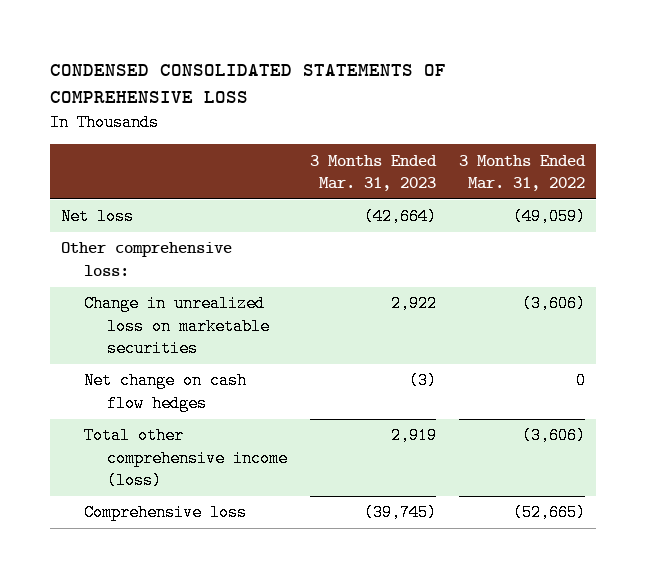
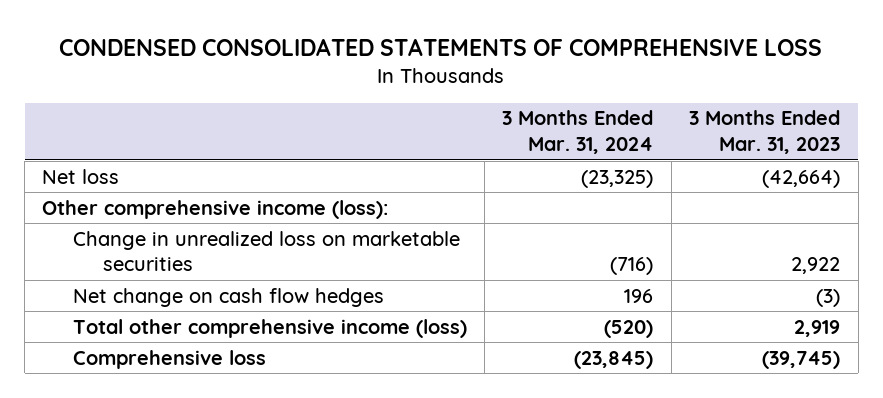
- | 3 Months Ended Mar. 31, 2023 | 3 Months Ended Mar. 31, 2022
+ | 3 Months Ended Mar. 31, 2024 | 3 Months Ended Mar. 31, 2023
- Other comprehensive loss:
+ Other comprehensive income (loss):

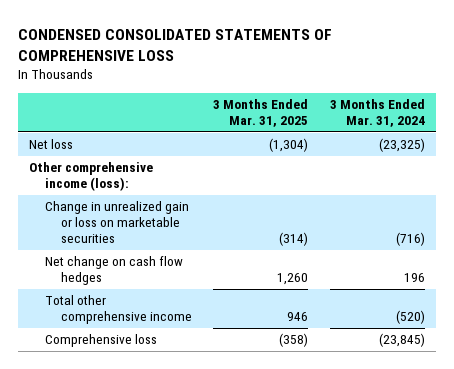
- | 3 Months Ended Mar. 31, 2024 | 3 Months Ended Mar. 31, 2023
+ | 3 Months Ended Mar. 31, 2025 | 3 Months Ended Mar. 31, 2024
- Change in unrealized loss on marketable securities | (716) | 2,922
+ Change in unrealized gain or loss on marketable securities | (314) | (716)
- Total other comprehensive income (loss) | (520) | 2,919
+ Total other comprehensive income | 946 | (520)

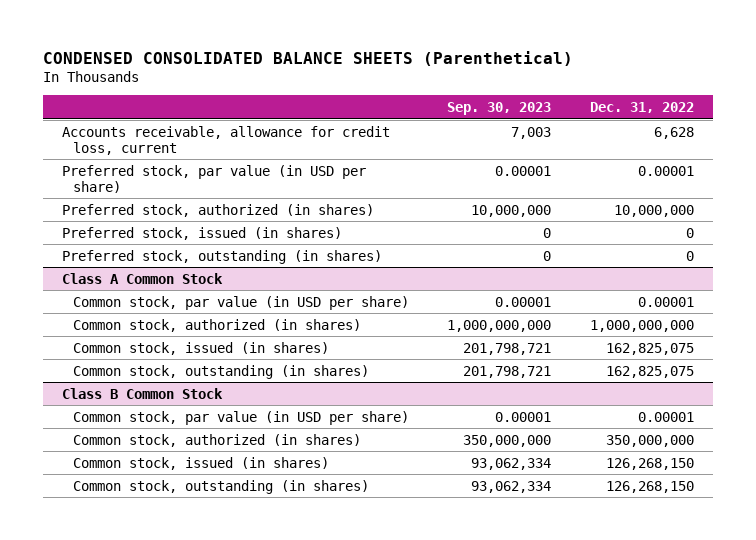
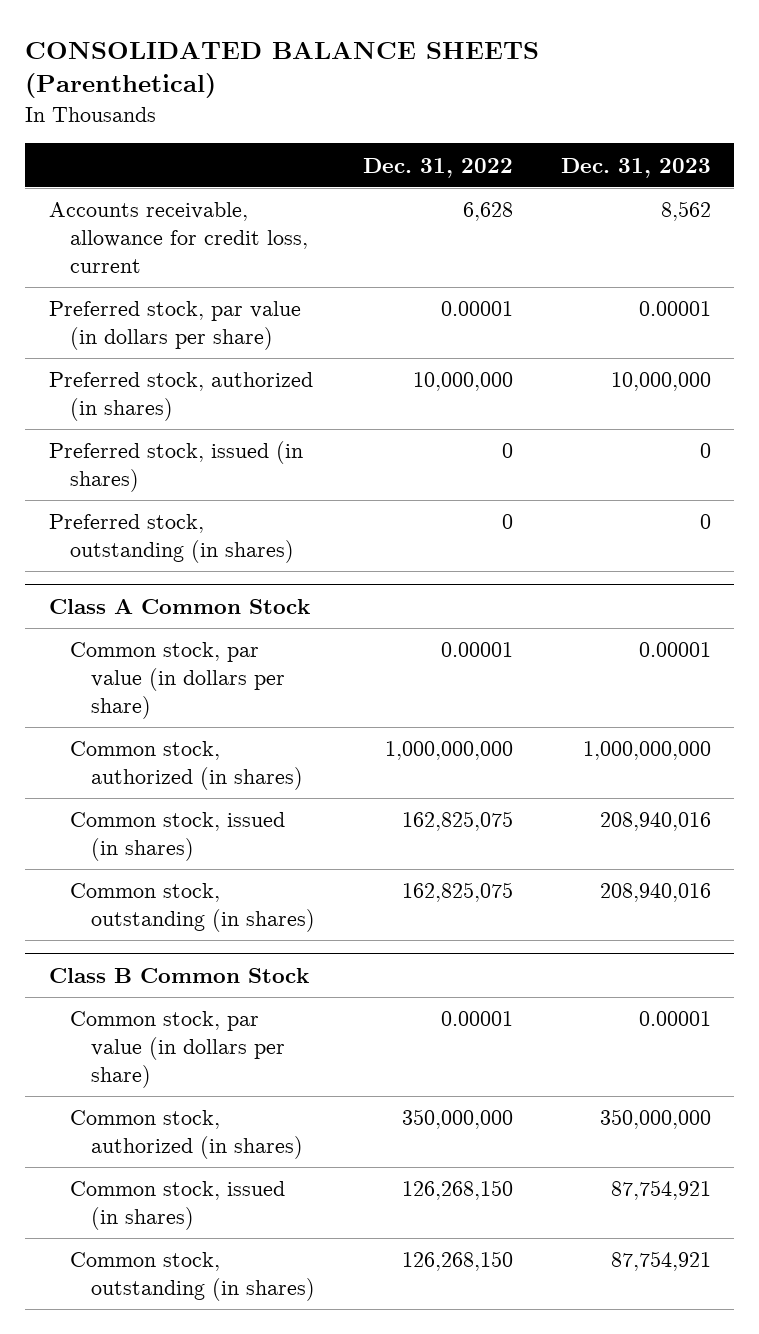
- CONDENSED CONSOLIDATED BALANCE SHEETS (Parenthetical)
+ CONSOLIDATED BALANCE SHEETS (Parenthetical)
- | Sep. 30, 2023 | Dec. 31, 2022
+ | Dec. 31, 2022 | Dec. 31, 2023
- Preferred stock, par value (in USD per share) | 0.00001 | 0.00001
+ Preferred stock, par value (in dollars per share) | 0.00001 | 0.00001
@ Class A Common Stock
- Common stock, par value (in USD per share) | 0.00001 | 0.00001
+ Common stock, par value (in dollars per share) | 0.00001 | 0.00001
@ Class B Common Stock
- Common stock, par value (in USD per share) | 0.00001 | 0.00001
+ Common stock, par value (in dollars per share) | 0.00001 | 0.00001

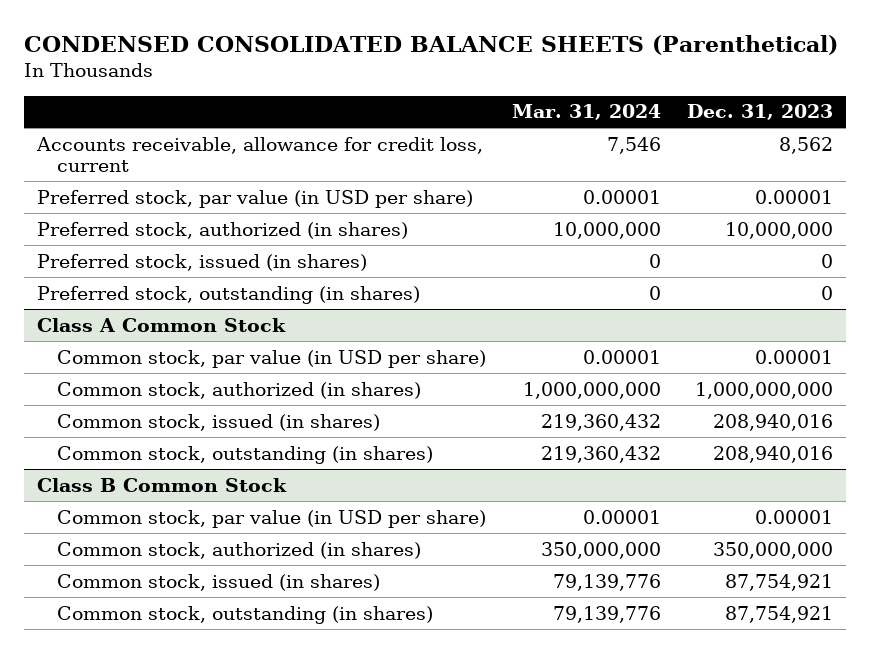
- CONSOLIDATED BALANCE SHEETS (Parenthetical)
+ CONDENSED CONSOLIDATED BALANCE SHEETS (Parenthetical)
- | Dec. 31, 2022 | Dec. 31, 2023
+ | Mar. 31, 2024 | Dec. 31, 2023
- Preferred stock, par value (in dollars per share) | 0.00001 | 0.00001
+ Preferred stock, par value (in USD per share) | 0.00001 | 0.00001
@ Class A Common Stock
- Common stock, par value (in dollars per share) | 0.00001 | 0.00001
+ Common stock, par value (in USD per share) | 0.00001 | 0.00001
@ Class B Common Stock
- Common stock, par value (in dollars per share) | 0.00001 | 0.00001
+ Common stock, par value (in USD per share) | 0.00001 | 0.00001

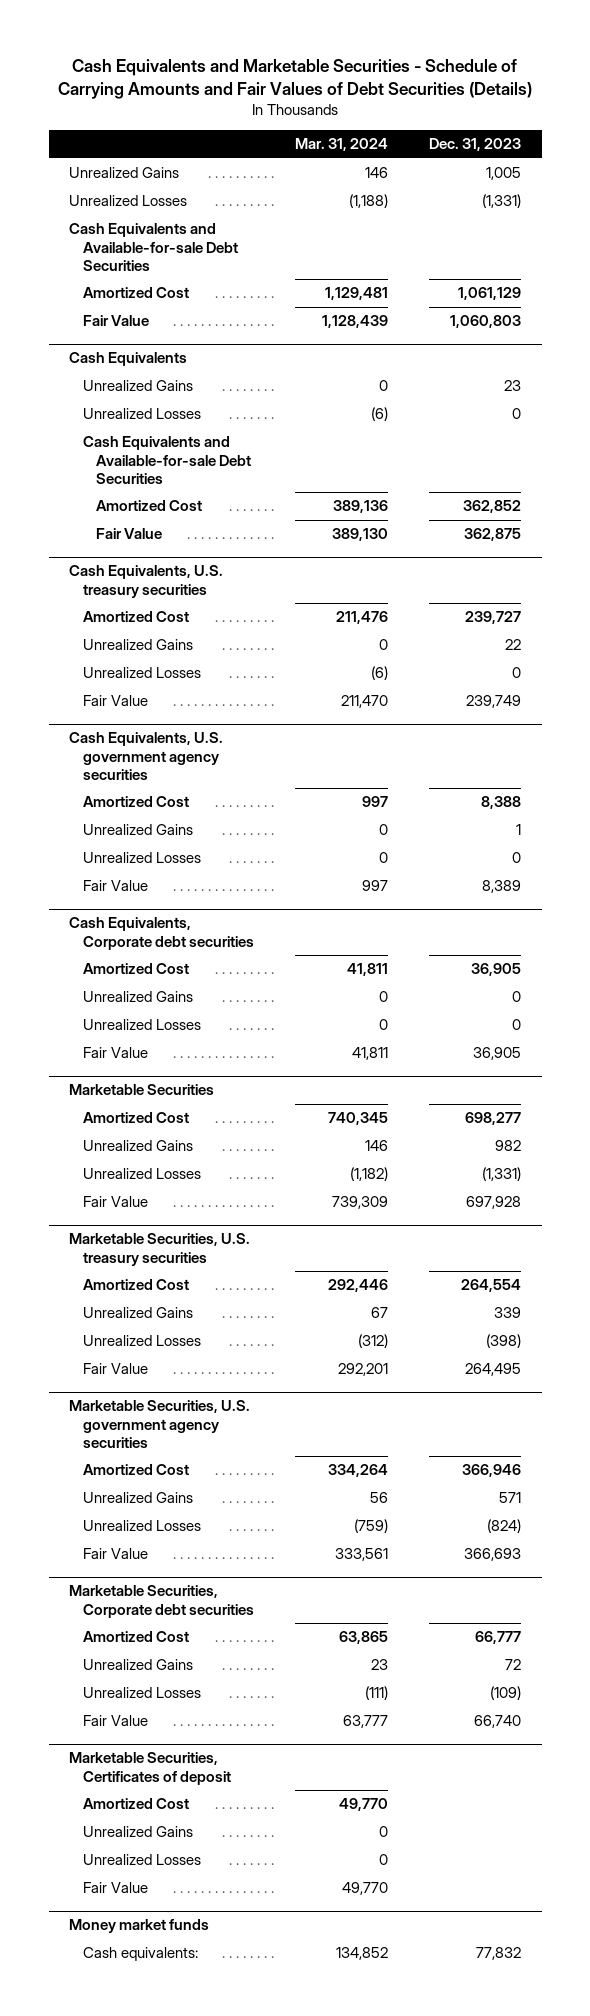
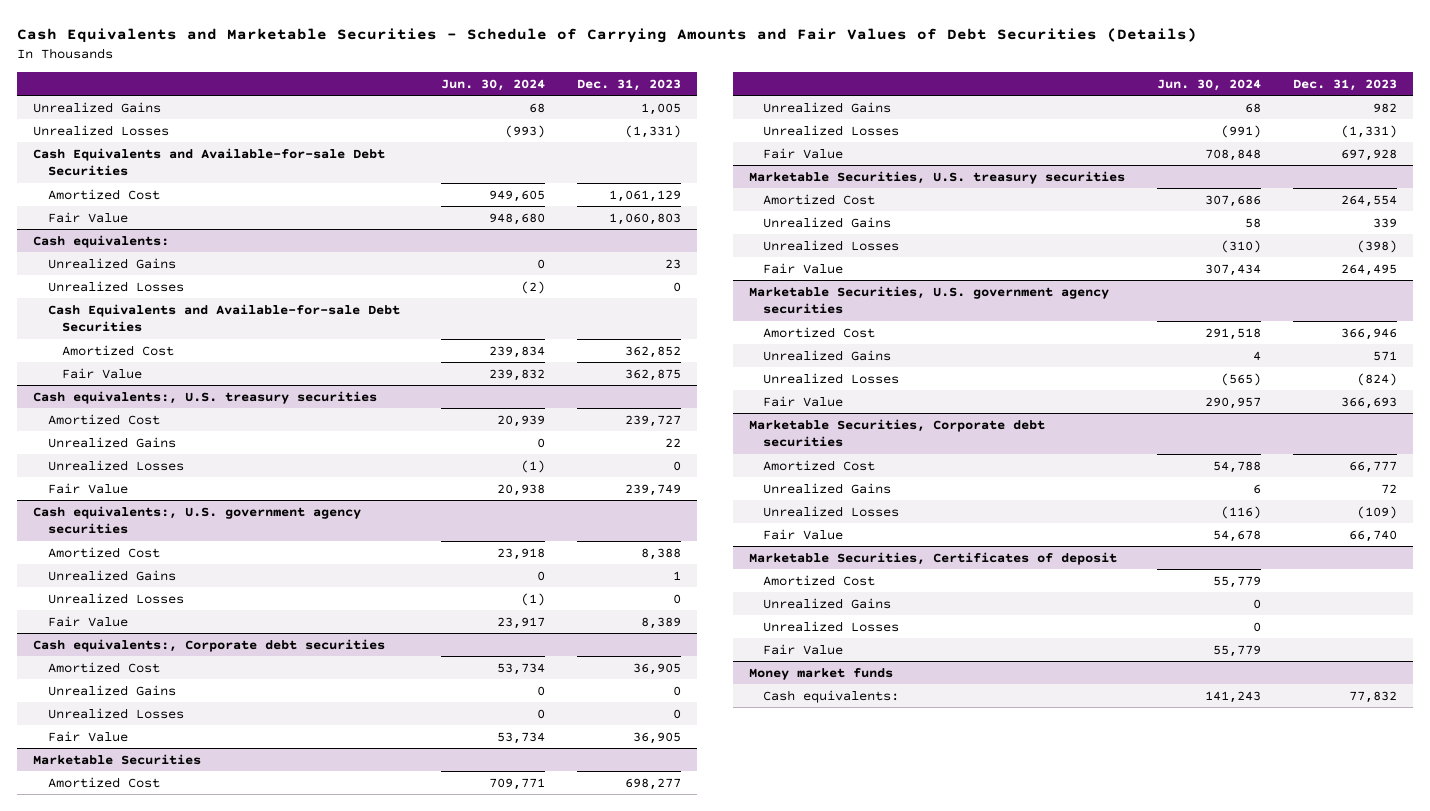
- | Mar. 31, 2024 | Dec. 31, 2023
+ | Jun. 30, 2024 | Dec. 31, 2023
- Cash Equivalents
+ Cash equivalents:
- Cash Equivalents, U.S. treasury securities
+ Cash equivalents:, U.S. treasury securities
- Cash Equivalents, U.S. government agency securities
+ Cash equivalents:, U.S. government agency securities
- Cash Equivalents, Corporate debt securities
+ Cash equivalents:, Corporate debt securities

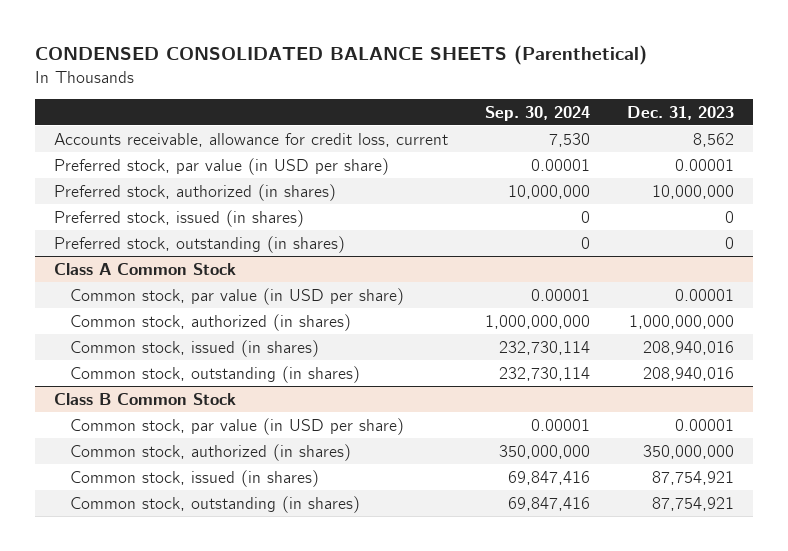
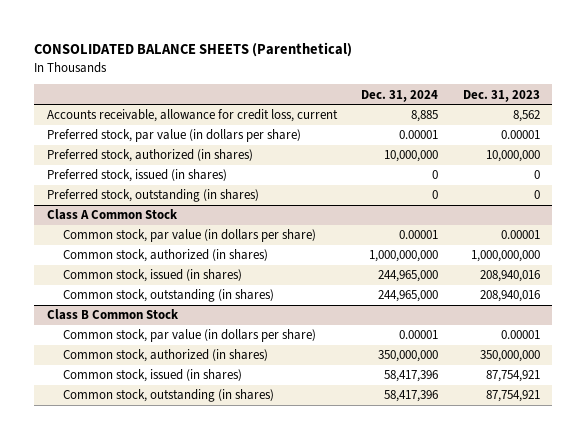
- CONDENSED CONSOLIDATED BALANCE SHEETS (Parenthetical)
+ CONSOLIDATED BALANCE SHEETS (Parenthetical)
- | Sep. 30, 2024 | Dec. 31, 2023
+ | Dec. 31, 2024 | Dec. 31, 2023
- Preferred stock, par value (in USD per share) | 0.00001 | 0.00001
+ Preferred stock, par value (in dollars per share) | 0.00001 | 0.00001
@ Class A Common Stock
- Common stock, par value (in USD per share) | 0.00001 | 0.00001
+ Common stock, par value (in dollars per share) | 0.00001 | 0.00001
@ Class B Common Stock
- Common stock, par value (in USD per share) | 0.00001 | 0.00001
+ Common stock, par value (in dollars per share) | 0.00001 | 0.00001

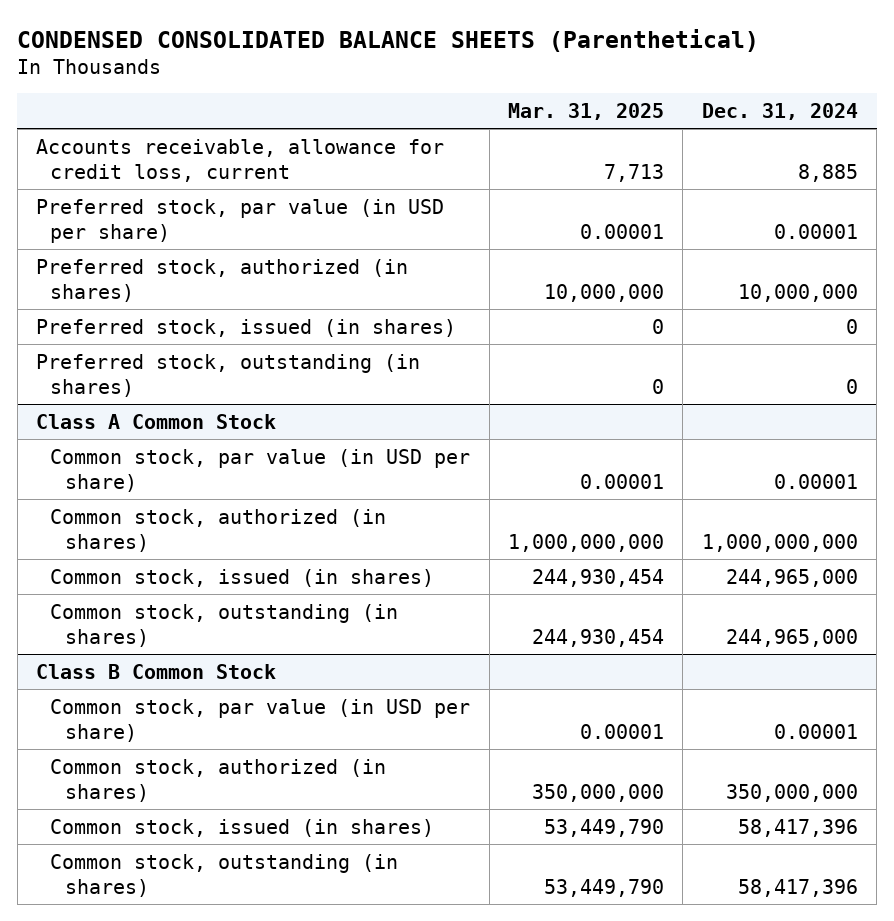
- CONSOLIDATED BALANCE SHEETS (Parenthetical)
+ CONDENSED CONSOLIDATED BALANCE SHEETS (Parenthetical)
- | Dec. 31, 2024 | Dec. 31, 2023
+ | Mar. 31, 2025 | Dec. 31, 2024
- Preferred stock, par value (in dollars per share) | 0.00001 | 0.00001
+ Preferred stock, par value (in USD per share) | 0.00001 | 0.00001
@ Class A Common Stock
- Common stock, par value (in dollars per share) | 0.00001 | 0.00001
+ Common stock, par value (in USD per share) | 0.00001 | 0.00001
@ Class B Common Stock
- Common stock, par value (in dollars per share) | 0.00001 | 0.00001
+ Common stock, par value (in USD per share) | 0.00001 | 0.00001

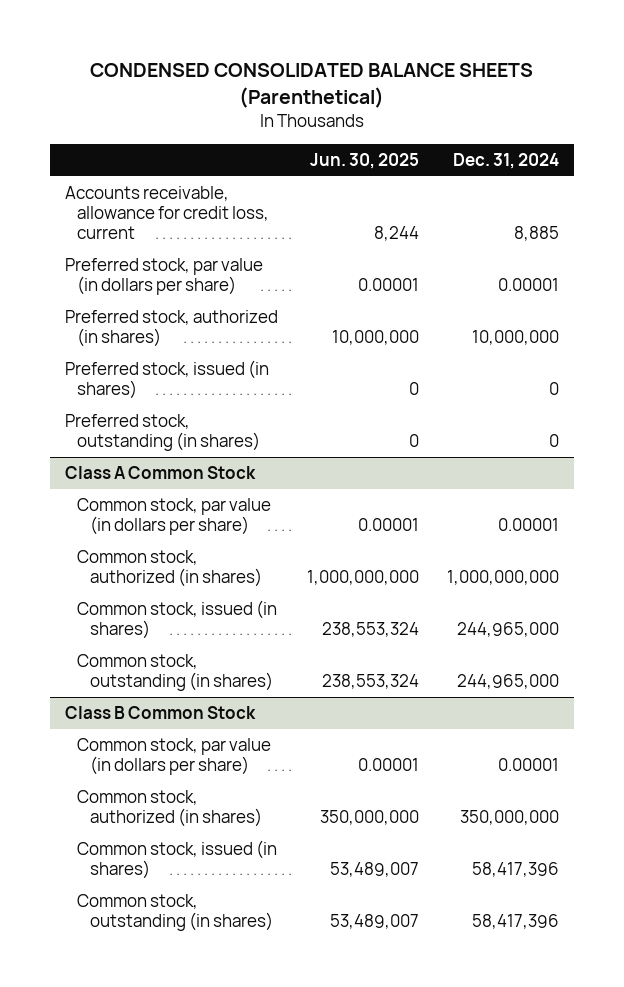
- | Mar. 31, 2025 | Dec. 31, 2024
+ | Jun. 30, 2025 | Dec. 31, 2024
- Preferred stock, par value (in USD per share) | 0.00001 | 0.00001
+ Preferred stock, par value (in dollars per share) | 0.00001 | 0.00001
@ Class A Common Stock
- Common stock, par value (in USD per share) | 0.00001 | 0.00001
+ Common stock, par value (in dollars per share) | 0.00001 | 0.00001
@ Class B Common Stock
- Common stock, par value (in USD per share) | 0.00001 | 0.00001
+ Common stock, par value (in dollars per share) | 0.00001 | 0.00001

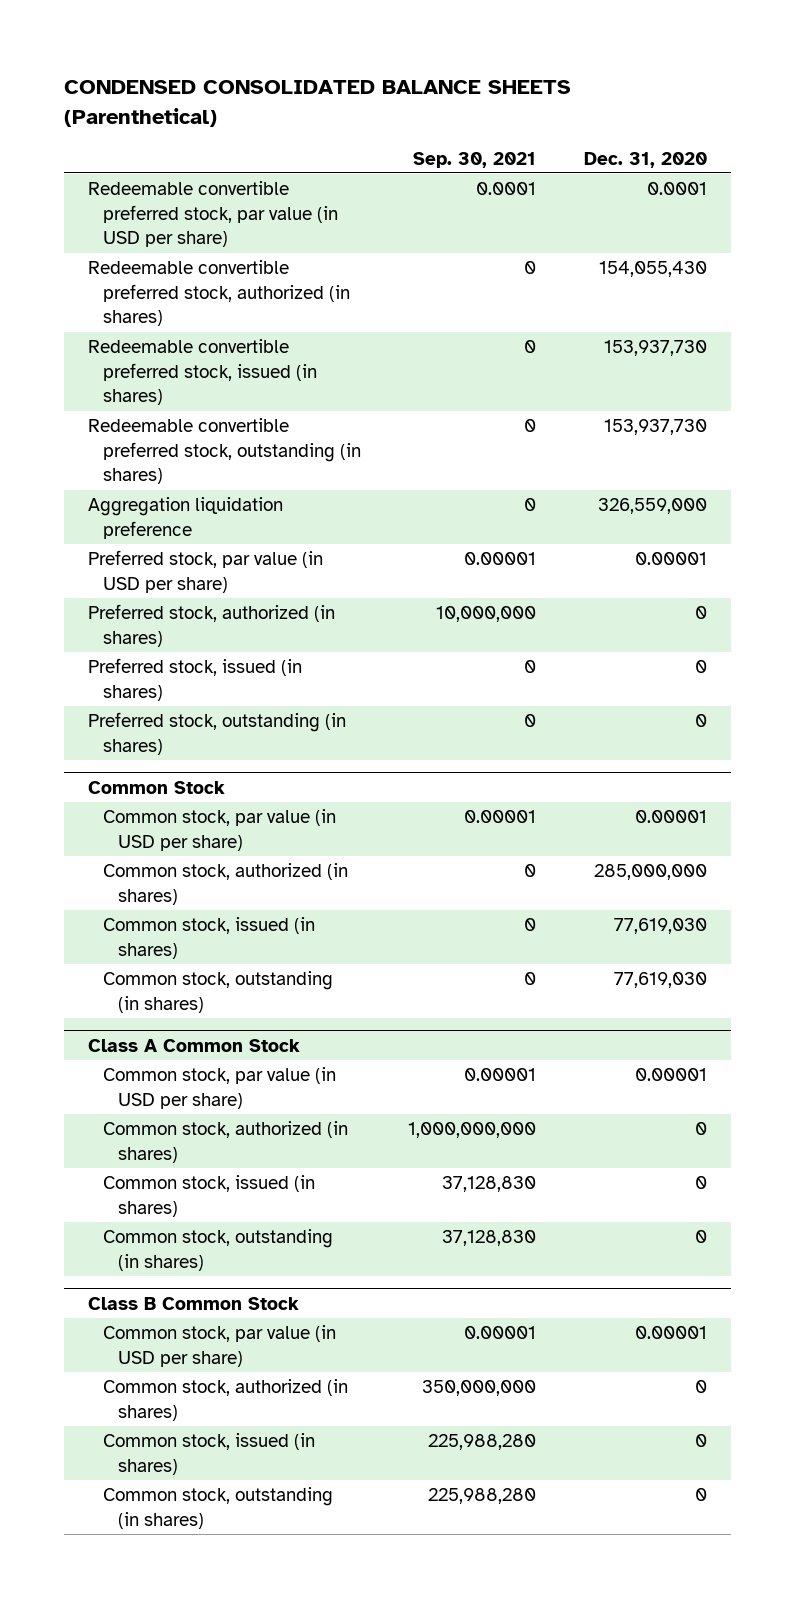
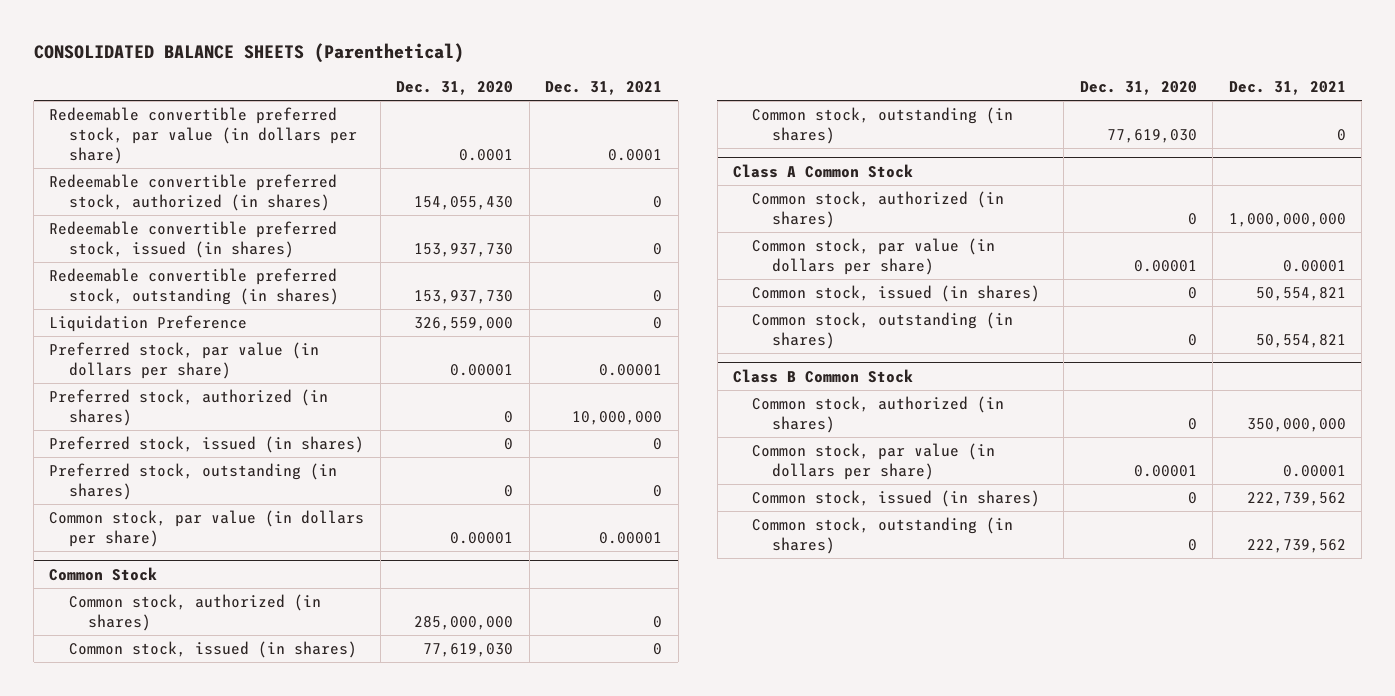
- CONDENSED CONSOLIDATED BALANCE SHEETS (Parenthetical)
+ CONSOLIDATED BALANCE SHEETS (Parenthetical)
- | Sep. 30, 2021 | Dec. 31, 2020
+ | Dec. 31, 2020 | Dec. 31, 2021
- Redeemable convertible preferred stock, par value (in USD per share) | 0.0001 | 0.0001
+ Redeemable convertible preferred stock, par value (in dollars per share) | 0.0001 | 0.0001
- Aggregation liquidation preference | 0 | 326,559,000
- Preferred stock, par value (in USD per share) | 0.00001 | 0.00001
+ Liquidation Preference | 326,559,000 | 0
+ Preferred stock, par value (in dollars per share) | 0.00001 | 0.00001
+ Common stock, par value (in dollars per share) | 0.00001 | 0.00001
@ Common Stock
- Common stock, par value (in USD per share) | 0.00001 | 0.00001
@ Class A Common Stock
- Common stock, par value (in USD per share) | 0.00001 | 0.00001
+ Common stock, par value (in dollars per share) | 0.00001 | 0.00001
@ Class B Common Stock
- Common stock, par value (in USD per share) | 0.00001 | 0.00001
+ Common stock, par value (in dollars per share) | 0.00001 | 0.00001

